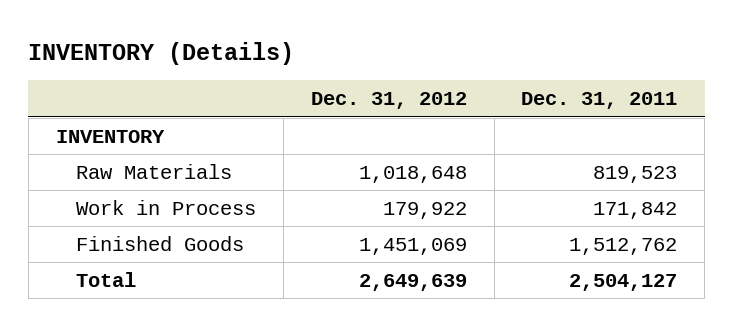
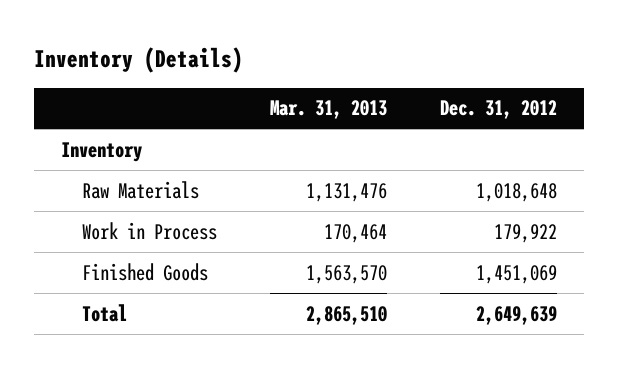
- INVENTORY (Details)
+ Inventory (Details)
- | Dec. 31, 2012 | Dec. 31, 2011
+ | Mar. 31, 2013 | Dec. 31, 2012
- INVENTORY
+ Inventory

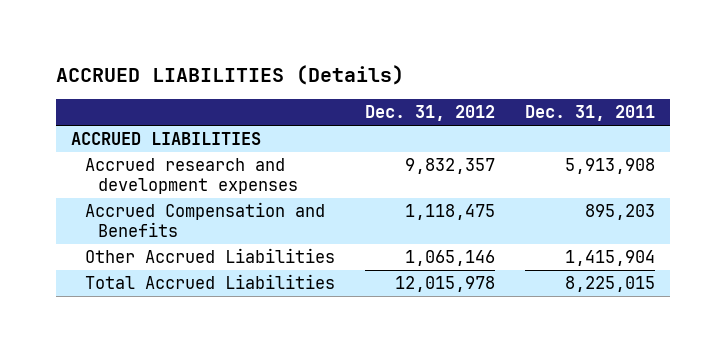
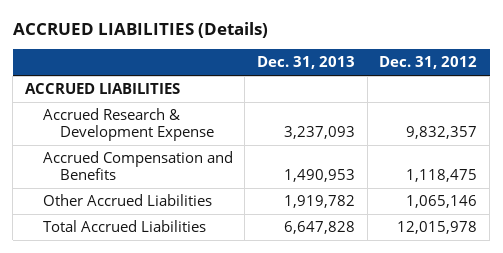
- | Dec. 31, 2012 | Dec. 31, 2011
+ | Dec. 31, 2013 | Dec. 31, 2012
- Accrued research and development expenses | 9,832,357 | 5,913,908
+ Accrued Research & Development Expense | 3,237,093 | 9,832,357

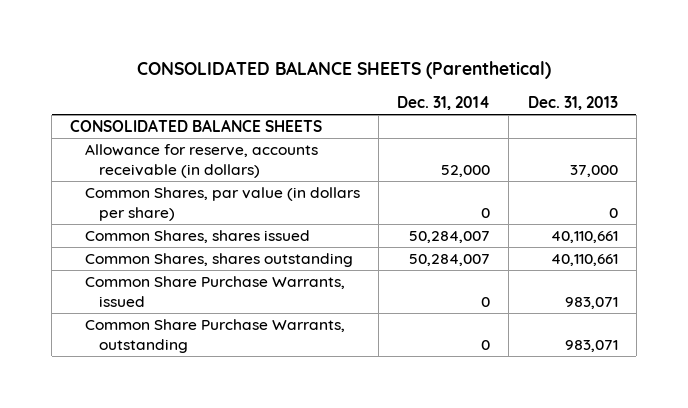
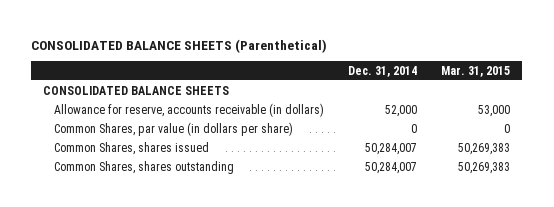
- | Dec. 31, 2014 | Dec. 31, 2013
+ | Dec. 31, 2014 | Mar. 31, 2015
- Common Share Purchase Warrants, issued | 0 | 983,071
- Common Share Purchase Warrants, outstanding | 0 | 983,071

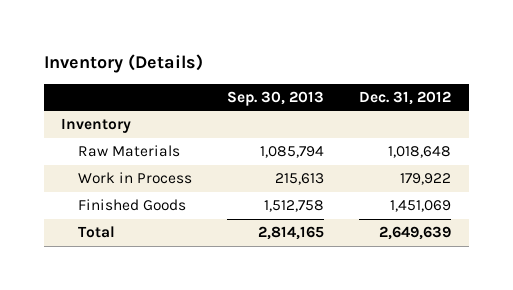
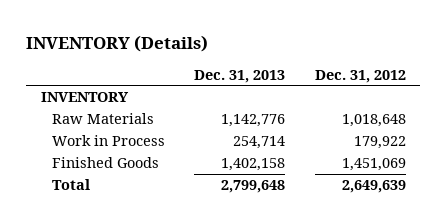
- Inventory (Details)
+ INVENTORY (Details)
- | Sep. 30, 2013 | Dec. 31, 2012
+ | Dec. 31, 2013 | Dec. 31, 2012
- Inventory
+ INVENTORY

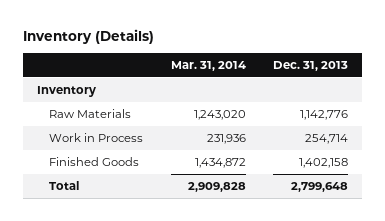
- INVENTORY (Details)
+ Inventory (Details)
- | Dec. 31, 2013 | Dec. 31, 2012
+ | Mar. 31, 2014 | Dec. 31, 2013
- INVENTORY
+ Inventory

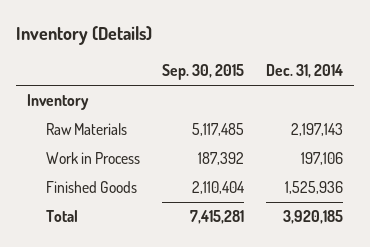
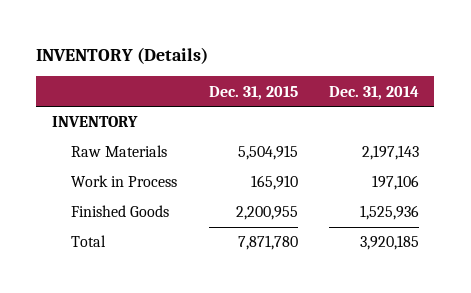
- Inventory (Details)
+ INVENTORY (Details)
- | Sep. 30, 2015 | Dec. 31, 2014
+ | Dec. 31, 2015 | Dec. 31, 2014
- Inventory
+ INVENTORY

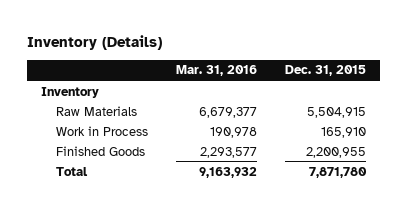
- INVENTORY (Details)
+ Inventory (Details)
- | Dec. 31, 2015 | Dec. 31, 2014
+ | Mar. 31, 2016 | Dec. 31, 2015
- INVENTORY
+ Inventory

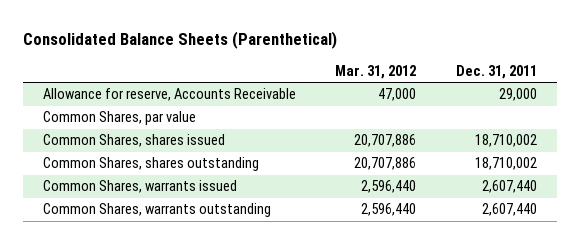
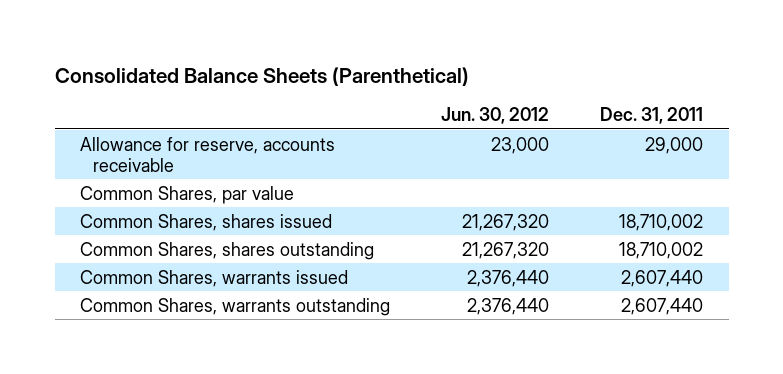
- | Mar. 31, 2012 | Dec. 31, 2011
+ | Jun. 30, 2012 | Dec. 31, 2011
- Allowance for reserve, Accounts Receivable | 47,000 | 29,000
+ Allowance for reserve, accounts receivable | 23,000 | 29,000

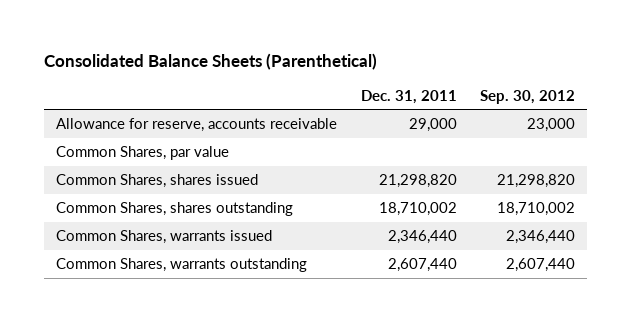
- | Jun. 30, 2012 | Dec. 31, 2011
+ | Dec. 31, 2011 | Sep. 30, 2012
- Common Shares, shares issued | 21,267,320 | 18,710,002
+ Common Shares, shares issued | 21,298,820 | 21,298,820
- Common Shares, warrants issued | 2,376,440 | 2,607,440
+ Common Shares, warrants issued | 2,346,440 | 2,346,440

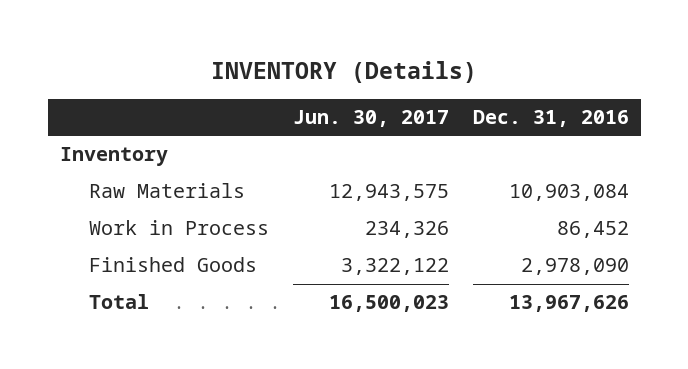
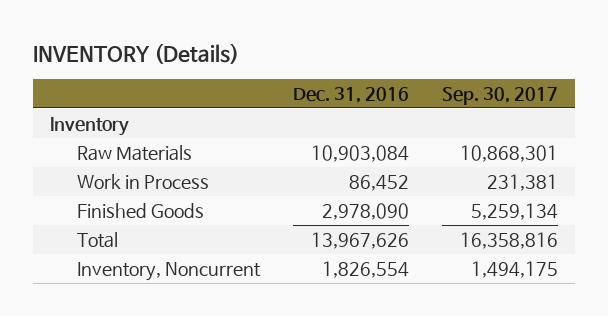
- | Jun. 30, 2017 | Dec. 31, 2016
+ | Dec. 31, 2016 | Sep. 30, 2017
+ Inventory, Noncurrent | 1,826,554 | 1,494,175

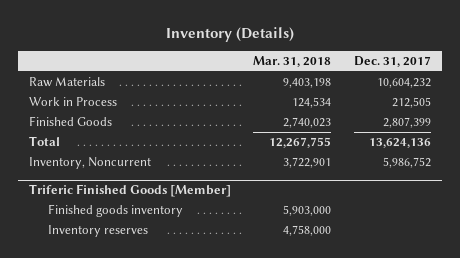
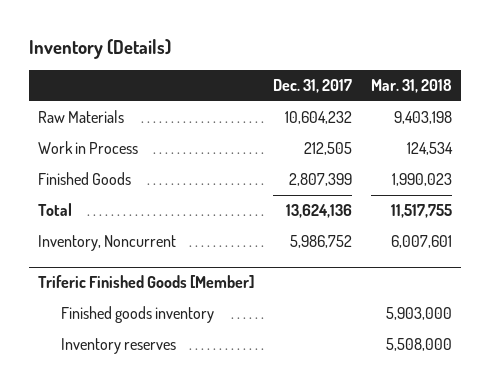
- | Mar. 31, 2018 | Dec. 31, 2017
+ | Dec. 31, 2017 | Mar. 31, 2018
- Finished Goods | 2,740,023 | 2,807,399
- Total | 12,267,755 | 13,624,136
- Inventory, Noncurrent | 3,722,901 | 5,986,752
+ Finished Goods | 2,807,399 | 1,990,023
+ Total | 13,624,136 | 11,517,755
+ Inventory, Noncurrent | 5,986,752 | 6,007,601
@ Triferic Finished Goods [Member]
- Inventory reserves | 4,758,000 |
+ Inventory reserves | | 5,508,000

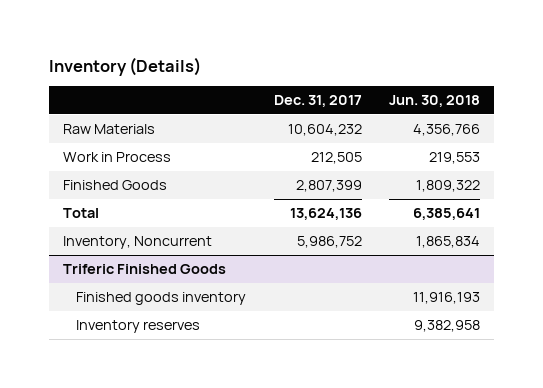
- | Dec. 31, 2017 | Mar. 31, 2018
+ | Dec. 31, 2017 | Jun. 30, 2018
- Triferic Finished Goods [Member]
+ Triferic Finished Goods

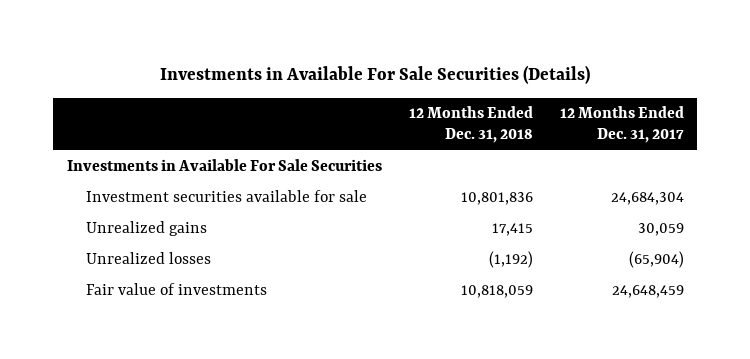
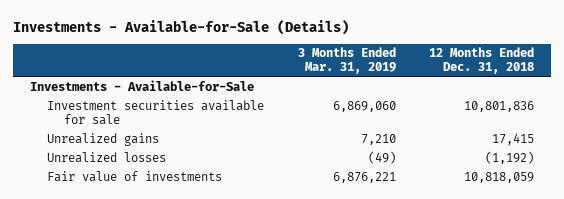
- Investments in Available For Sale Securities (Details)
+ Investments - Available-for-Sale (Details)
- | 12 Months Ended Dec. 31, 2018 | 12 Months Ended Dec. 31, 2017
+ | 3 Months Ended Mar. 31, 2019 | 12 Months Ended Dec. 31, 2018
- Investments in Available For Sale Securities
+ Investments - Available-for-Sale

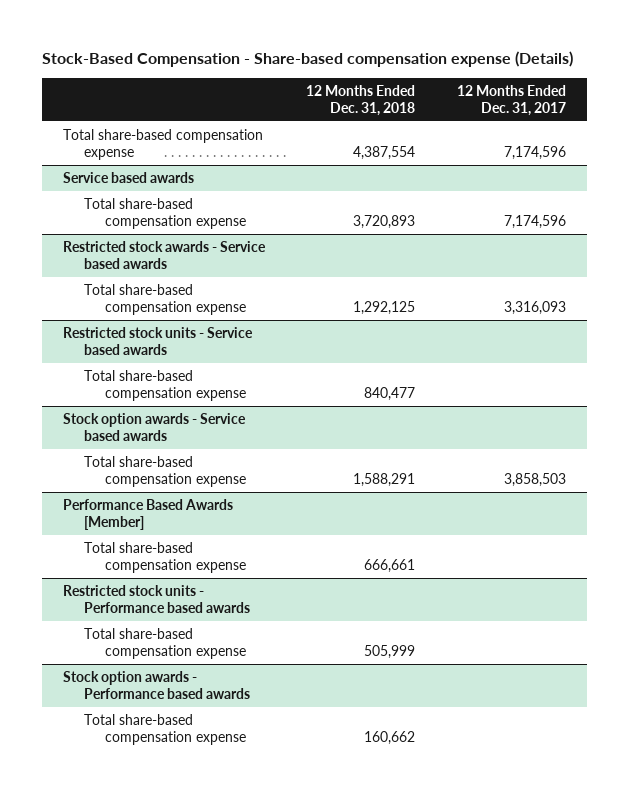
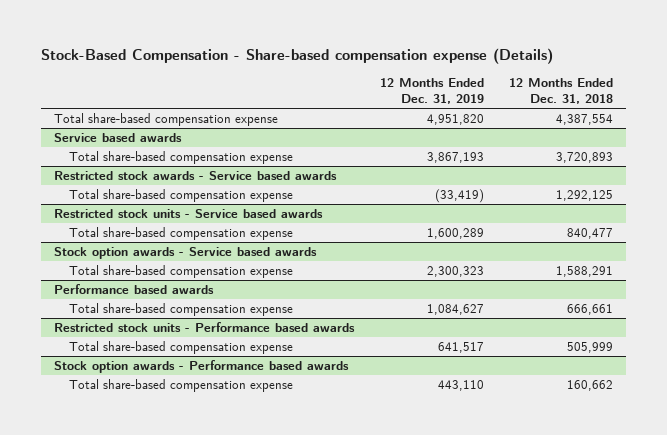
- | 12 Months Ended Dec. 31, 2018 | 12 Months Ended Dec. 31, 2017
+ | 12 Months Ended Dec. 31, 2019 | 12 Months Ended Dec. 31, 2018
- Performance Based Awards [Member]
+ Performance based awards

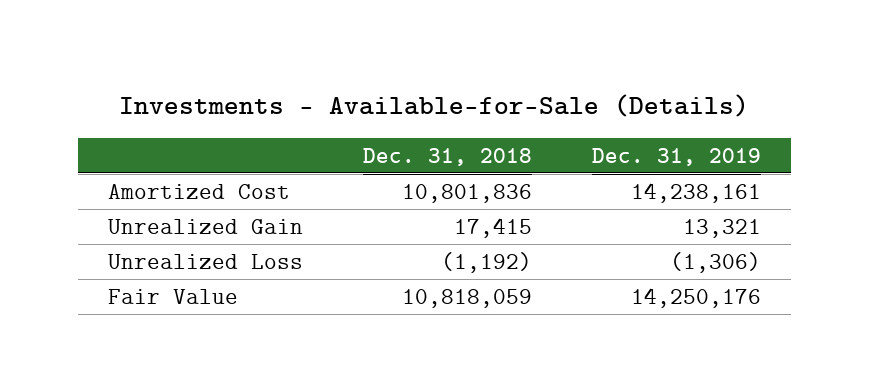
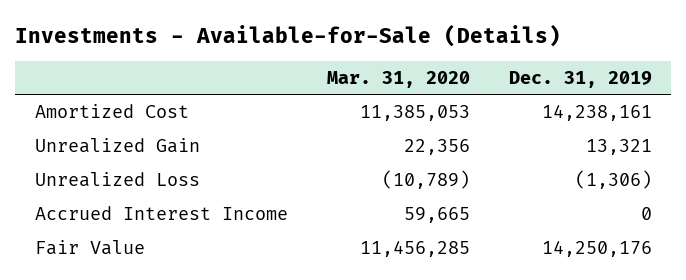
- | Dec. 31, 2018 | Dec. 31, 2019
+ | Mar. 31, 2020 | Dec. 31, 2019
+ Accrued Interest Income | 59,665 | 0

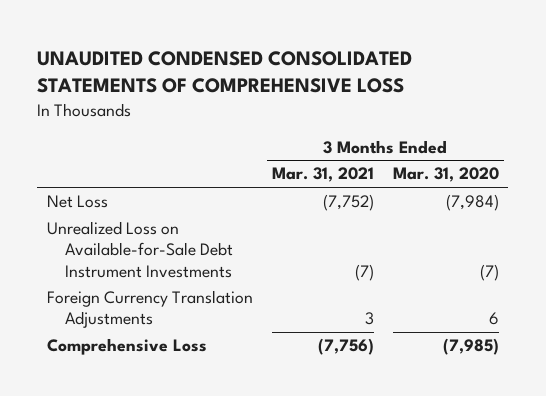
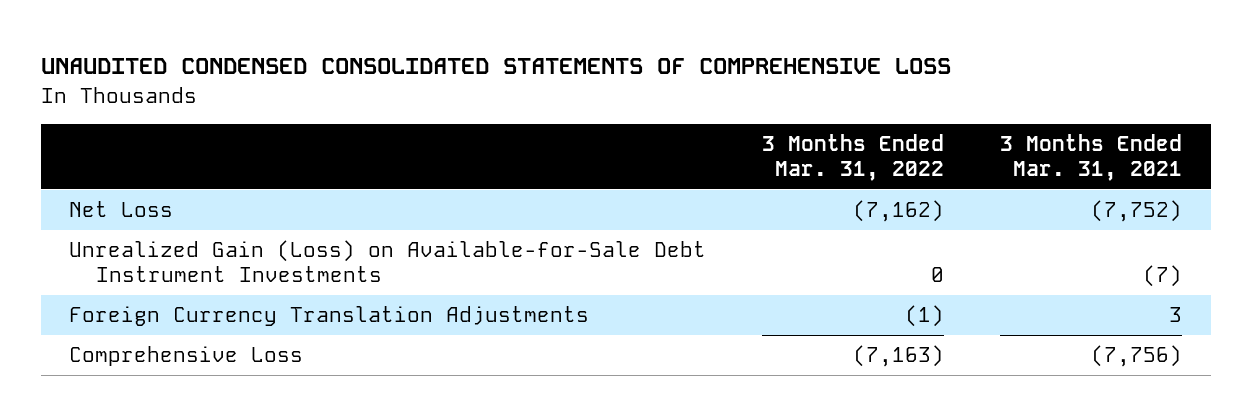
- | 3 Months Ended Mar. 31, 2021 | 3 Months Ended Mar. 31, 2020
+ | 3 Months Ended Mar. 31, 2022 | 3 Months Ended Mar. 31, 2021
- Unrealized Loss on Available-for-Sale Debt Instrument Investments | (7) | (7)
+ Unrealized Gain (Loss) on Available-for-Sale Debt Instrument Investments | 0 | (7)

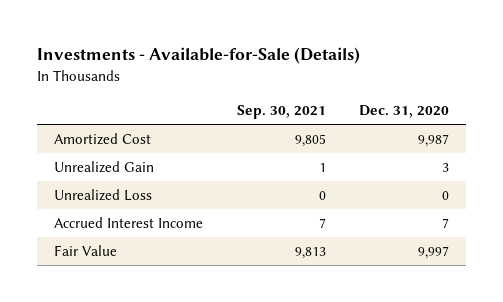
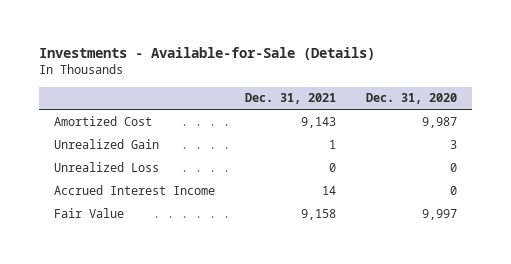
- | Sep. 30, 2021 | Dec. 31, 2020
+ | Dec. 31, 2021 | Dec. 31, 2020
- Accrued Interest Income | 7 | 7
+ Accrued Interest Income | 14 | 0

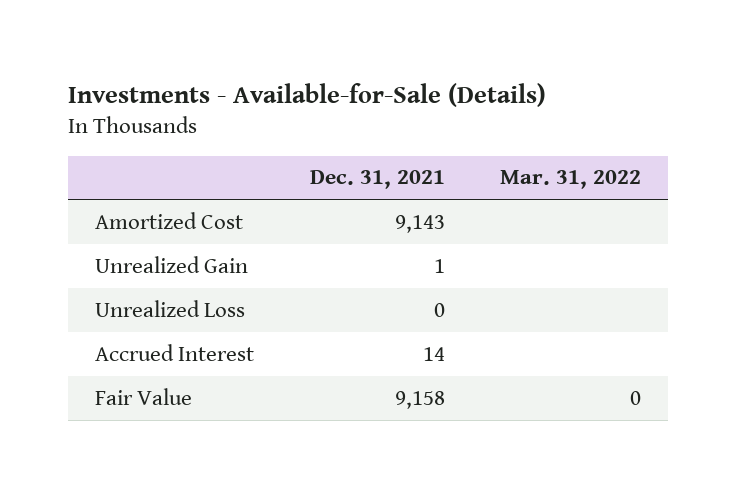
- | Dec. 31, 2021 | Dec. 31, 2020
+ | Dec. 31, 2021 | Mar. 31, 2022
- Accrued Interest Income | 14 | 0
+ Accrued Interest | 14 |

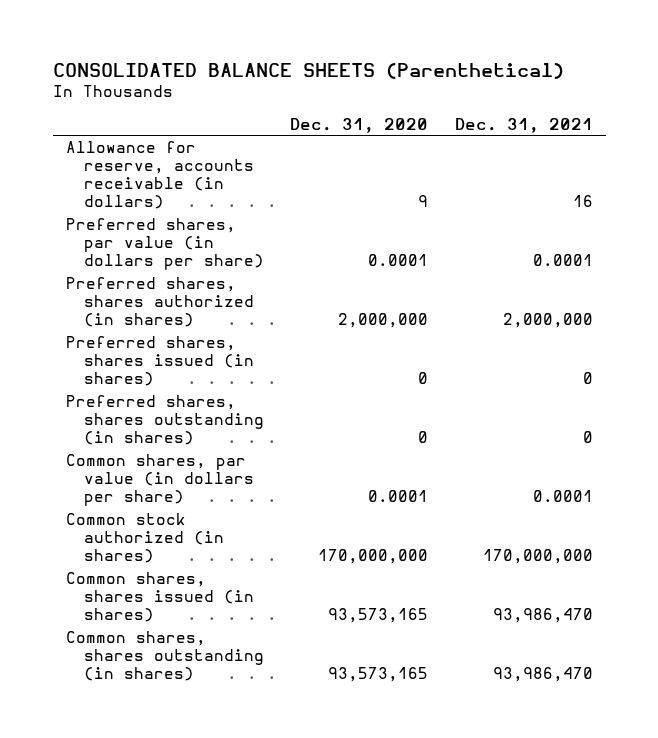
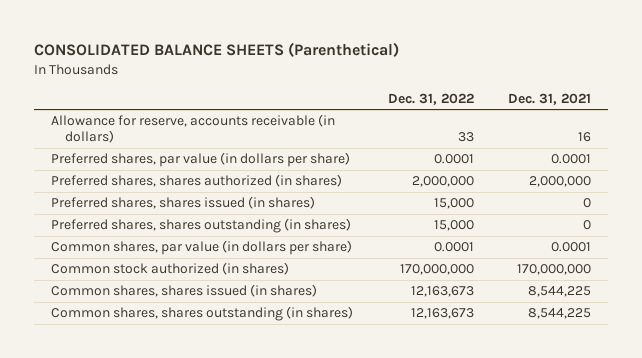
- | Dec. 31, 2020 | Dec. 31, 2021
+ | Dec. 31, 2022 | Dec. 31, 2021
- Common shares, shares issued (in shares) | 93,573,165 | 93,986,470
- Common shares, shares outstanding (in shares) | 93,573,165 | 93,986,470
+ Common shares, shares issued (in shares) | 12,163,673 | 8,544,225
+ Common shares, shares outstanding (in shares) | 12,163,673 | 8,544,225

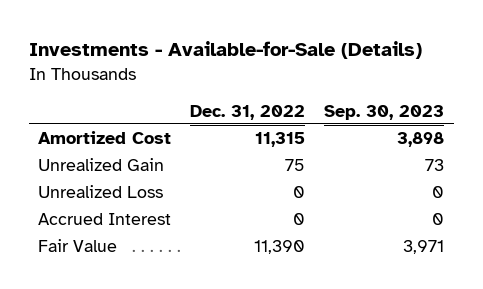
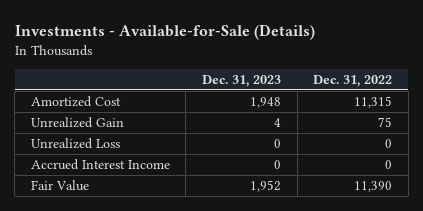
- | Dec. 31, 2022 | Sep. 30, 2023
+ | Dec. 31, 2023 | Dec. 31, 2022
- Accrued Interest | 0 | 0
+ Accrued Interest Income | 0 | 0

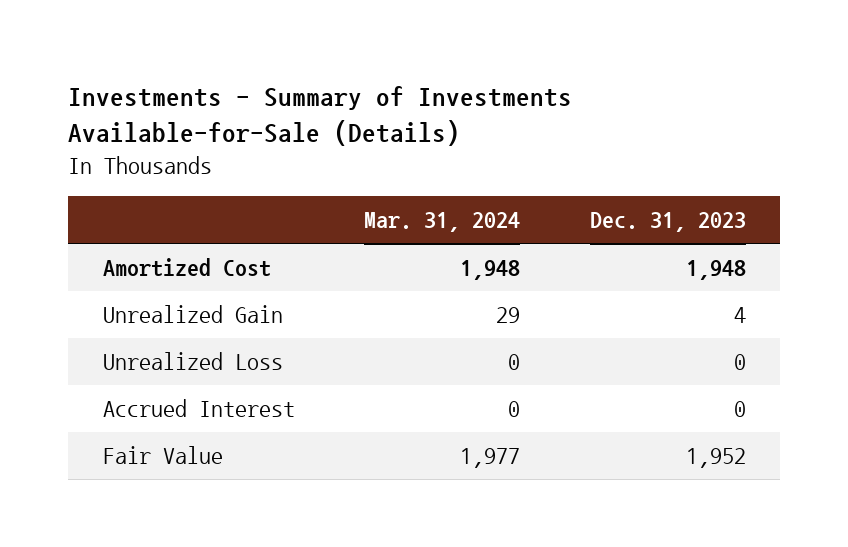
- Investments - Available-for-Sale (Details)
+ Investments - Summary of Investments Available-for-Sale (Details)
- | Dec. 31, 2023 | Dec. 31, 2022
+ | Mar. 31, 2024 | Dec. 31, 2023
- Accrued Interest Income | 0 | 0
+ Accrued Interest | 0 | 0

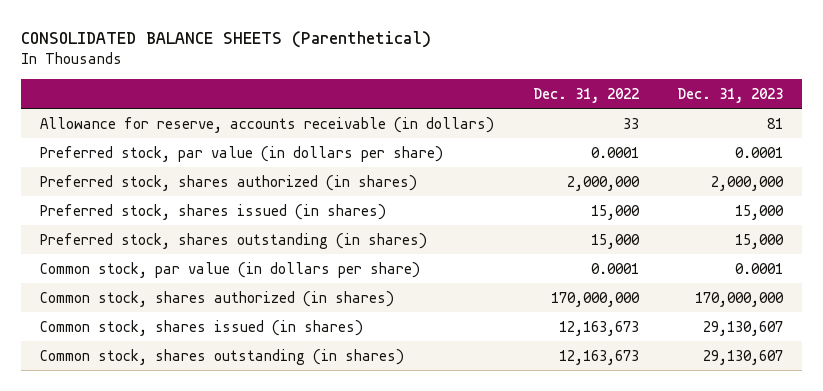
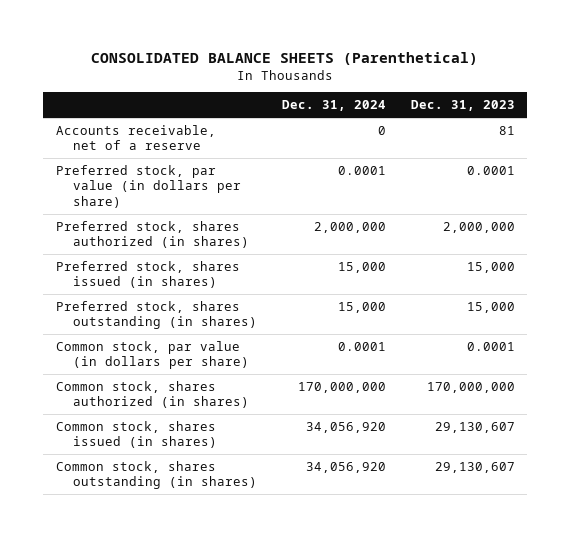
- | Dec. 31, 2022 | Dec. 31, 2023
+ | Dec. 31, 2024 | Dec. 31, 2023
- Allowance for reserve, accounts receivable (in dollars) | 33 | 81
+ Accounts receivable, net of a reserve | 0 | 81

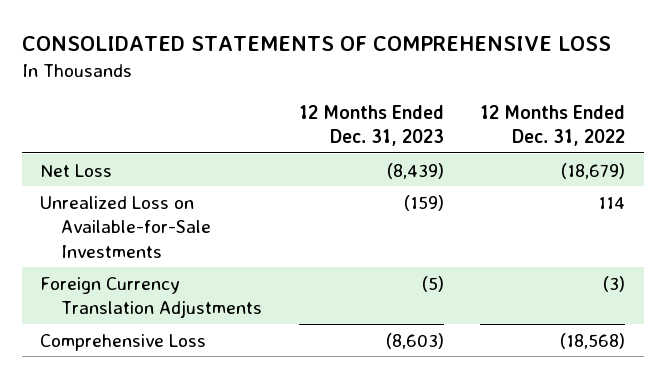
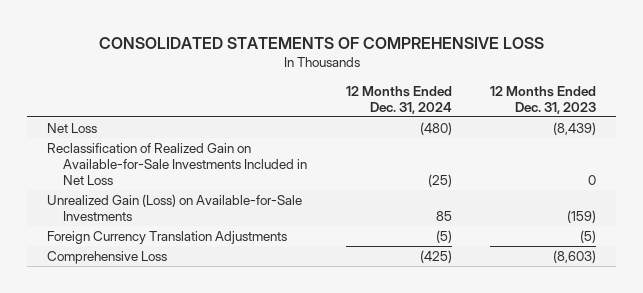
- | 12 Months Ended Dec. 31, 2023 | 12 Months Ended Dec. 31, 2022
+ | 12 Months Ended Dec. 31, 2024 | 12 Months Ended Dec. 31, 2023
- Unrealized Loss on Available-for-Sale Investments | (159) | 114
+ Reclassification of Realized Gain on Available-for-Sale Investments Included in Net Loss | (25) | 0
+ Unrealized Gain (Loss) on Available-for-Sale Investments | 85 | (159)

